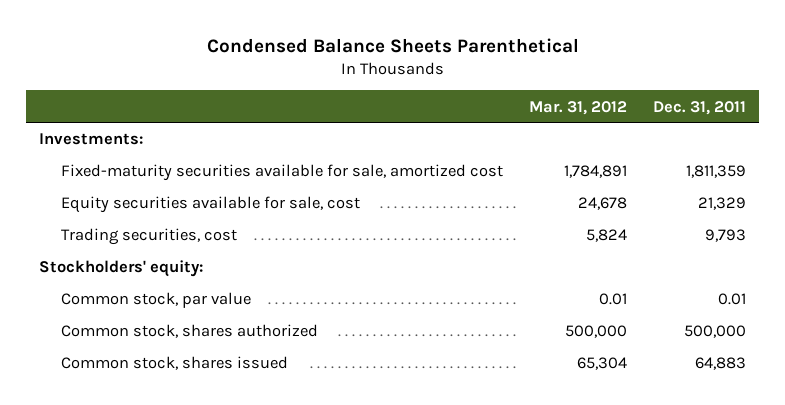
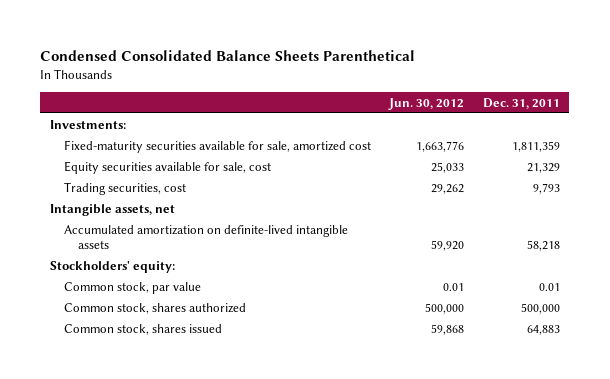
- Condensed Balance Sheets Parenthetical
+ Condensed Consolidated Balance Sheets Parenthetical
- | Mar. 31, 2012 | Dec. 31, 2011
+ | Jun. 30, 2012 | Dec. 31, 2011
+ Intangible assets, net
+ Accumulated amortization on definite-lived intangible assets | 59,920 | 58,218

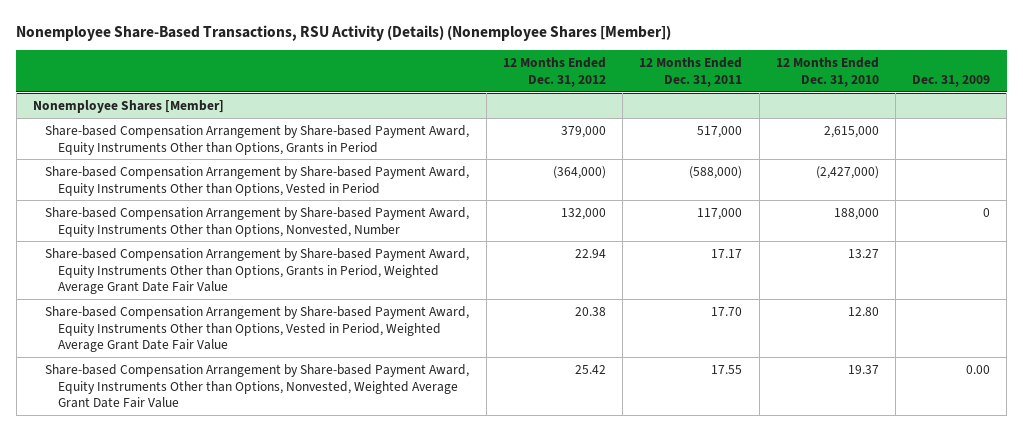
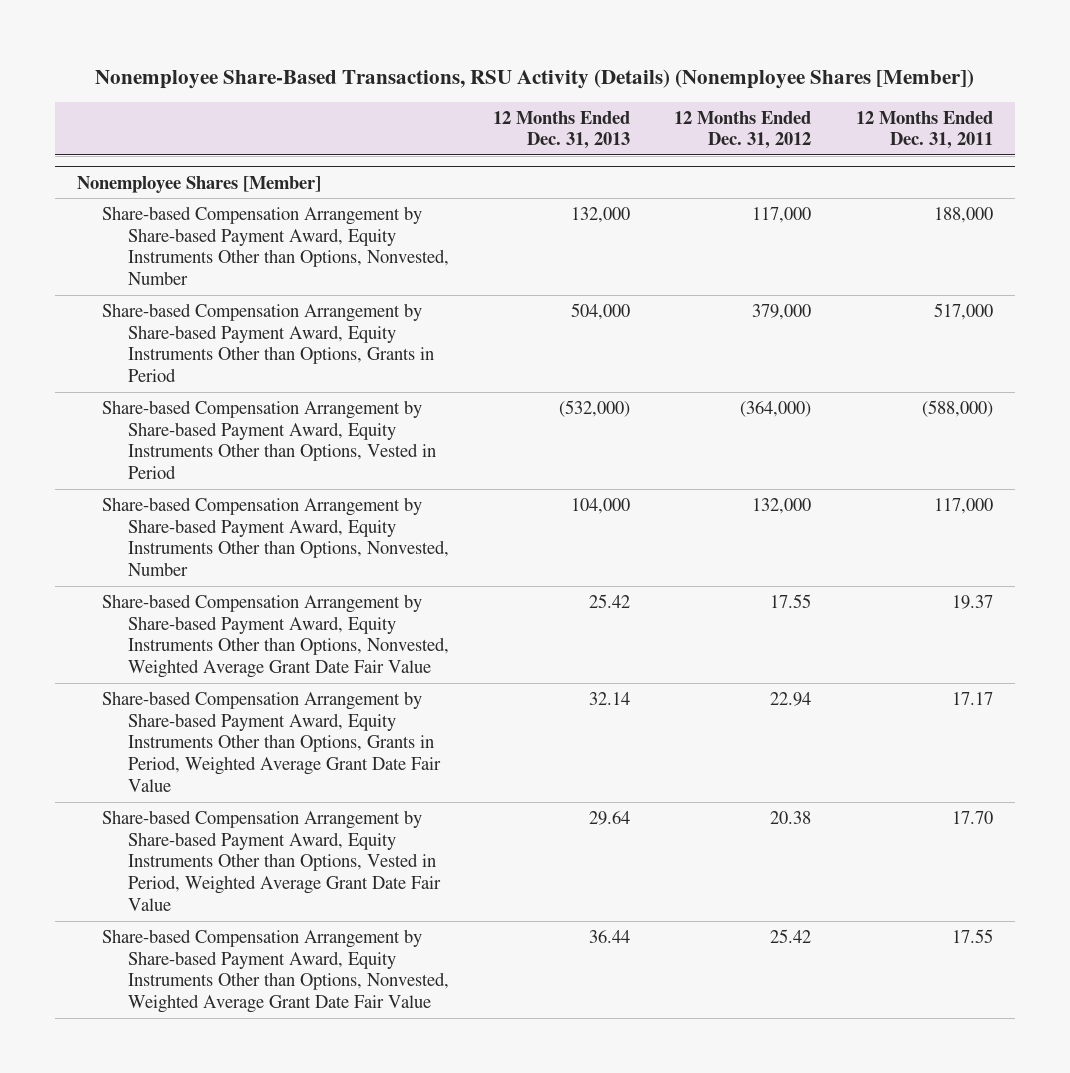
- | 12 Months Ended Dec. 31, 2012 | 12 Months Ended Dec. 31, 2011 | 12 Months Ended Dec. 31, 2010 | Dec. 31, 2009
+ | 12 Months Ended Dec. 31, 2013 | 12 Months Ended Dec. 31, 2012 | 12 Months Ended Dec. 31, 2011
@ Nonemployee Shares [Member]
+ Share-based Compensation Arrangement by Share-based Payment Award, Equity Instruments Other than Options, Nonvested, Number | 132,000 | 117,000 | 188,000
+ Share-based Compensation Arrangement by Share-based Payment Award, Equity Instruments Other than Options, Nonvested, Weighted Average Grant Date Fair Value | 25.42 | 17.55 | 19.37

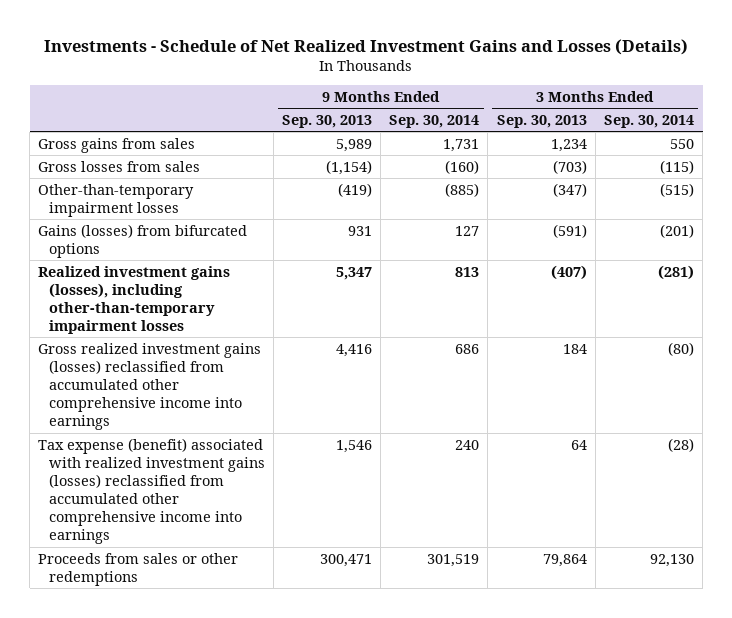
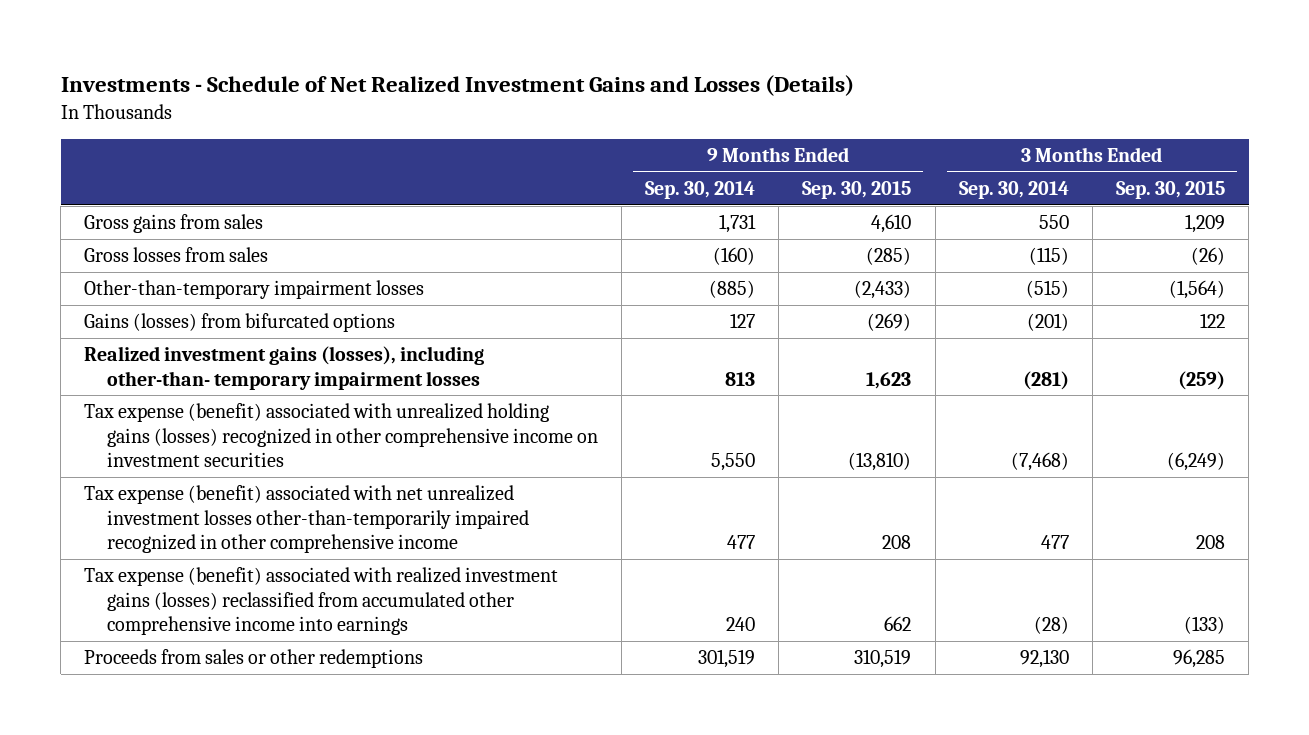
- | 9 Months Ended Sep. 30, 2013 | 9 Months Ended Sep. 30, 2014 | 3 Months Ended Sep. 30, 2013 | 3 Months Ended Sep. 30, 2014
+ | 9 Months Ended Sep. 30, 2014 | 9 Months Ended Sep. 30, 2015 | 3 Months Ended Sep. 30, 2014 | 3 Months Ended Sep. 30, 2015
- Realized investment gains (losses), including other-than-temporary impairment losses | 5,347 | 813 | (407) | (281)
- Gross realized investment gains (losses) reclassified from accumulated other comprehensive income into earnings | 4,416 | 686 | 184 | (80)
+ Realized investment gains (losses), including other-than- temporary impairment losses | 813 | 1,623 | (281) | (259)
+ Tax expense (benefit) associated with unrealized holding gains (losses) recognized in other comprehensive income on investment securities | 5,550 | (13,810) | (7,468) | (6,249)
+ Tax expense (benefit) associated with net unrealized investment losses other-than-temporarily impaired recognized in other comprehensive income | 477 | 208 | 477 | 208

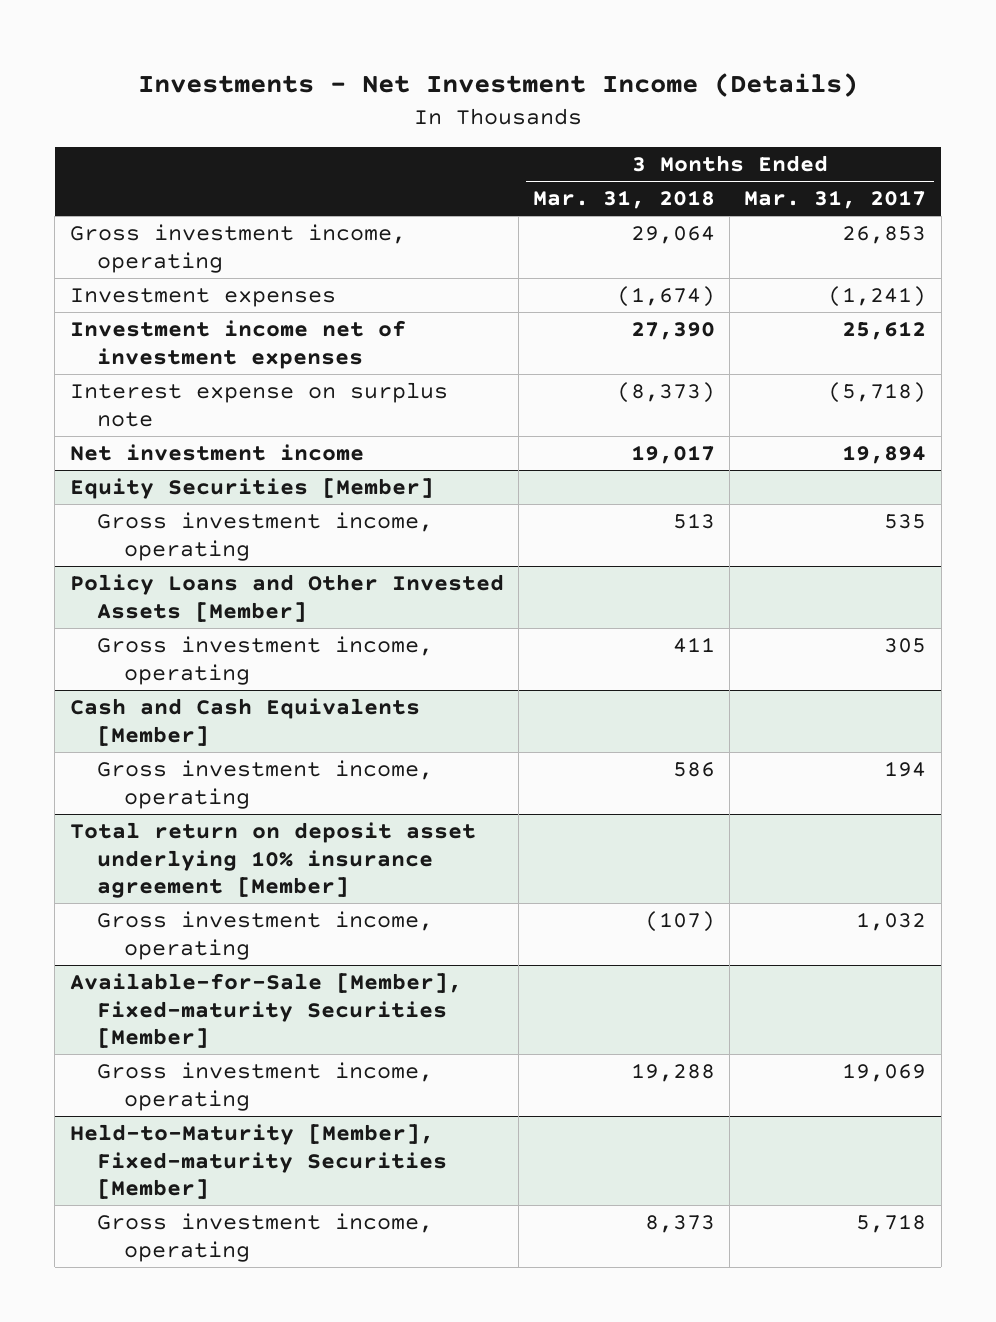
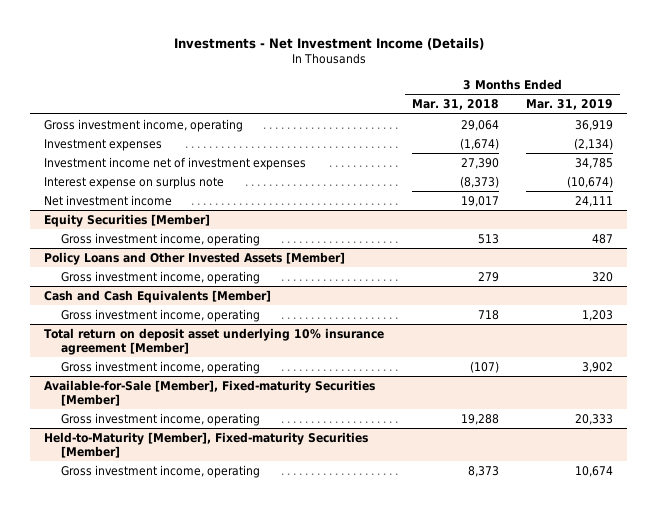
- | 3 Months Ended Mar. 31, 2018 | 3 Months Ended Mar. 31, 2017
+ | 3 Months Ended Mar. 31, 2018 | 3 Months Ended Mar. 31, 2019
@ Policy Loans and Other Invested Assets [Member]
- Gross investment income, operating | 411 | 305
+ Gross investment income, operating | 279 | 320
@ Cash and Cash Equivalents [Member]
- Gross investment income, operating | 586 | 194
+ Gross investment income, operating | 718 | 1,203

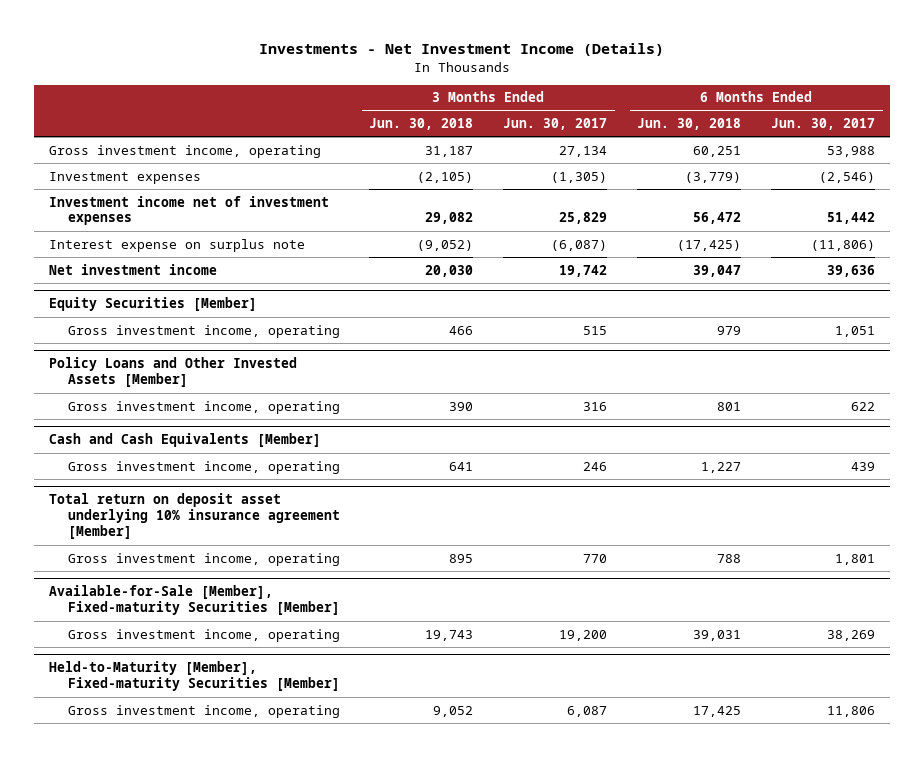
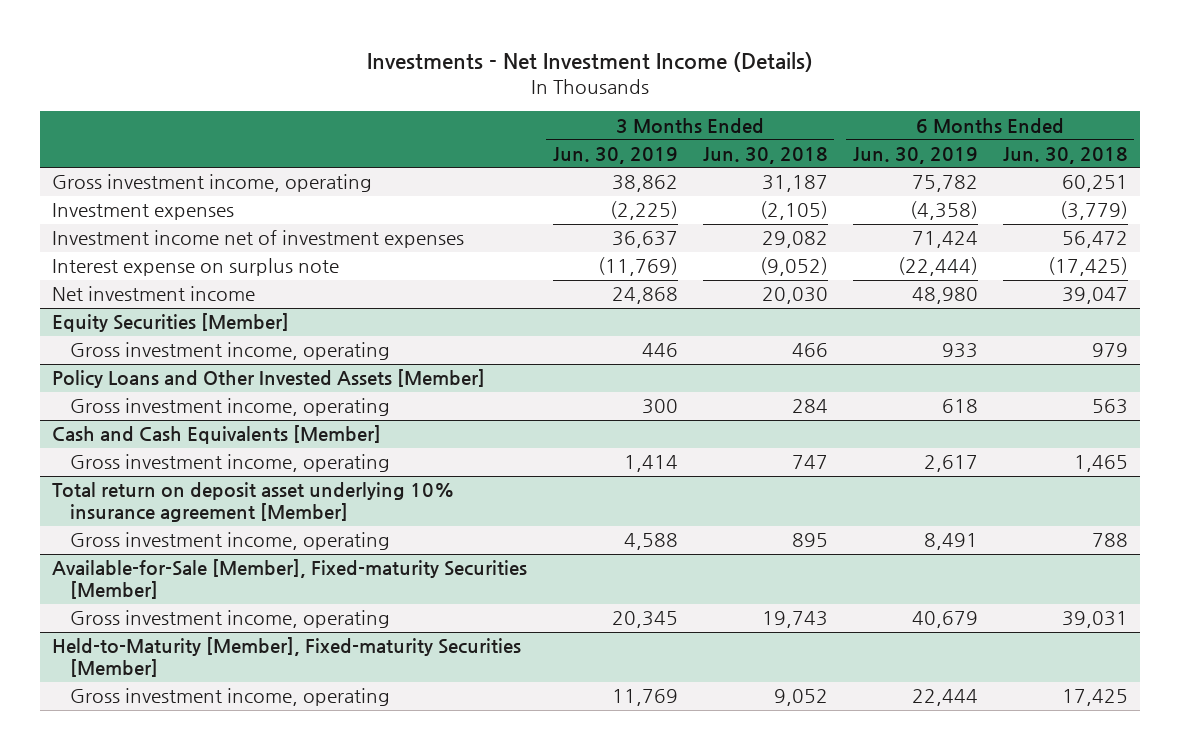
- | 3 Months Ended Jun. 30, 2018 | 3 Months Ended Jun. 30, 2017 | 6 Months Ended Jun. 30, 2018 | 6 Months Ended Jun. 30, 2017
+ | 3 Months Ended Jun. 30, 2019 | 3 Months Ended Jun. 30, 2018 | 6 Months Ended Jun. 30, 2019 | 6 Months Ended Jun. 30, 2018
@ Policy Loans and Other Invested Assets [Member]
- Gross investment income, operating | 390 | 316 | 801 | 622
+ Gross investment income, operating | 300 | 284 | 618 | 563
@ Cash and Cash Equivalents [Member]
- Gross investment income, operating | 641 | 246 | 1,227 | 439
+ Gross investment income, operating | 1,414 | 747 | 2,617 | 1,465

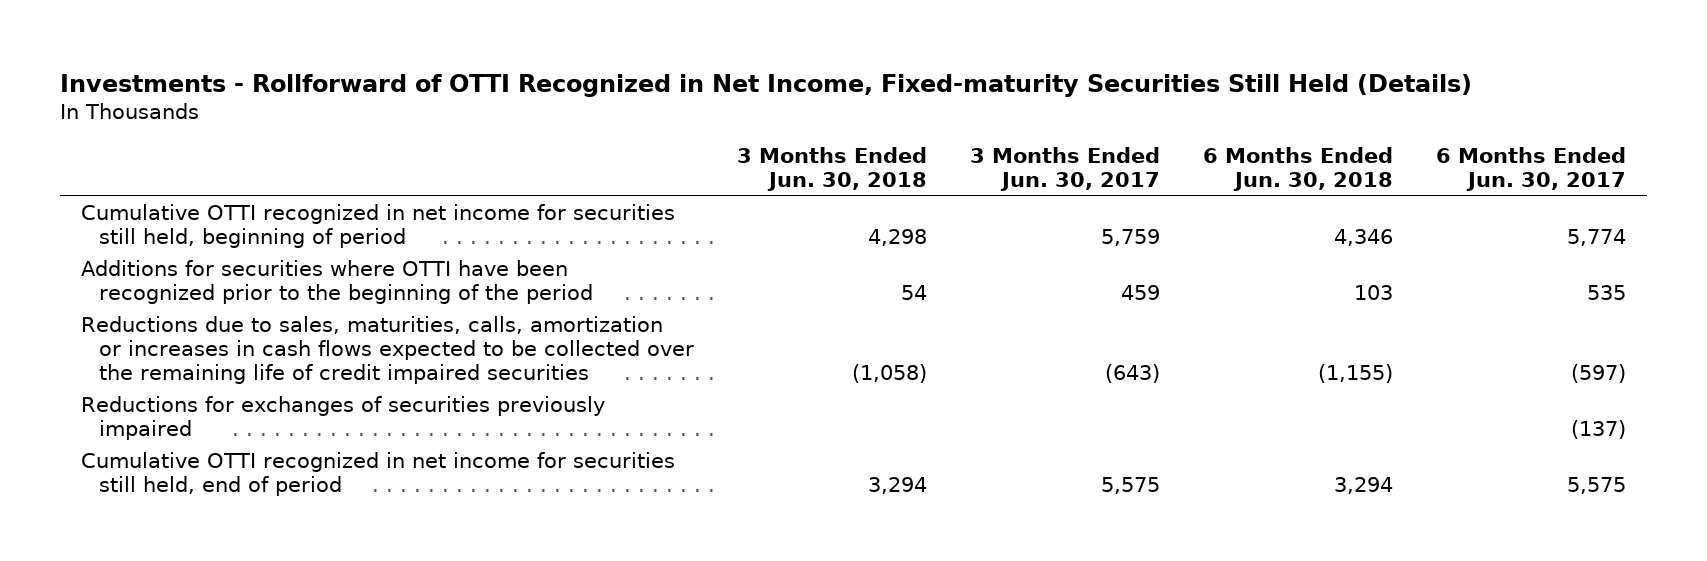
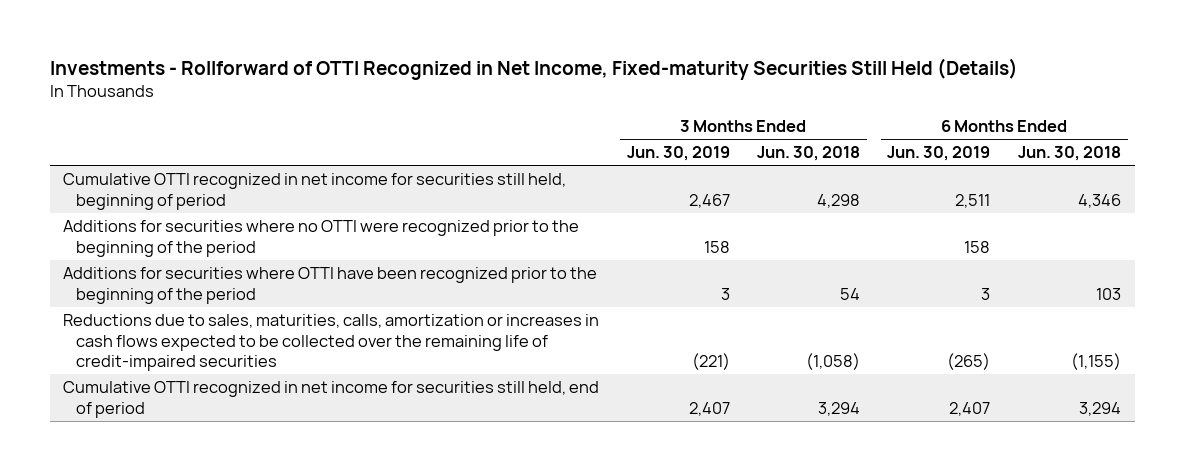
- | 3 Months Ended Jun. 30, 2018 | 3 Months Ended Jun. 30, 2017 | 6 Months Ended Jun. 30, 2018 | 6 Months Ended Jun. 30, 2017
+ | 3 Months Ended Jun. 30, 2019 | 3 Months Ended Jun. 30, 2018 | 6 Months Ended Jun. 30, 2019 | 6 Months Ended Jun. 30, 2018
+ Additions for securities where no OTTI were recognized prior to the beginning of the period | 158 | | 158 |
- Reductions due to sales, maturities, calls, amortization or increases in cash flows expected to be collected over the remaining life of credit impaired securities | (1,058) | (643) | (1,155) | (597)
- Reductions for exchanges of securities previously impaired | | | | (137)
+ Reductions due to sales, maturities, calls, amortization or increases in cash flows expected to be collected over the remaining life of credit-impaired securities | (221) | (1,058) | (265) | (1,155)

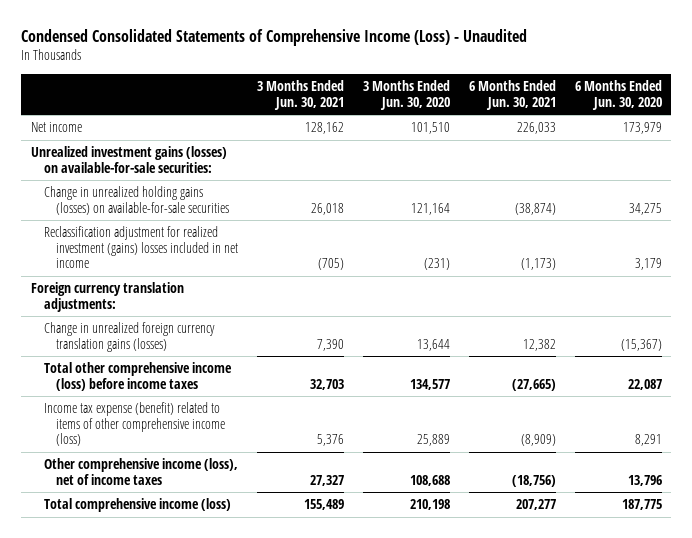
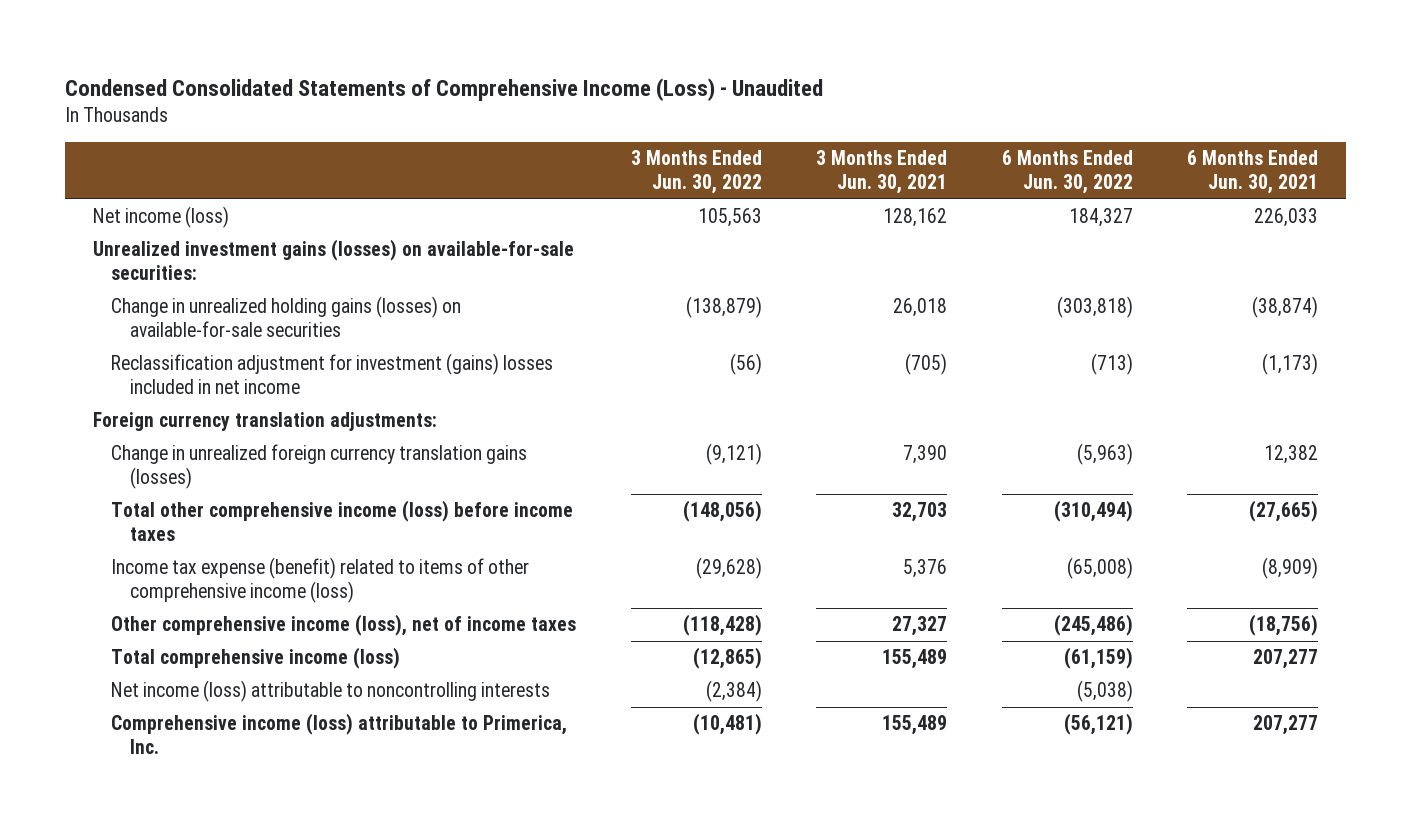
- | 3 Months Ended Jun. 30, 2021 | 3 Months Ended Jun. 30, 2020 | 6 Months Ended Jun. 30, 2021 | 6 Months Ended Jun. 30, 2020
+ | 3 Months Ended Jun. 30, 2022 | 3 Months Ended Jun. 30, 2021 | 6 Months Ended Jun. 30, 2022 | 6 Months Ended Jun. 30, 2021
- Net income | 128,162 | 101,510 | 226,033 | 173,979
+ Net income (loss) | 105,563 | 128,162 | 184,327 | 226,033
- Reclassification adjustment for realized investment (gains) losses included in net income | (705) | (231) | (1,173) | 3,179
+ Reclassification adjustment for investment (gains) losses included in net income | (56) | (705) | (713) | (1,173)
+ Net income (loss) attributable to noncontrolling interests | (2,384) | | (5,038) |
+ Comprehensive income (loss) attributable to Primerica, Inc. | (10,481) | 155,489 | (56,121) | 207,277

